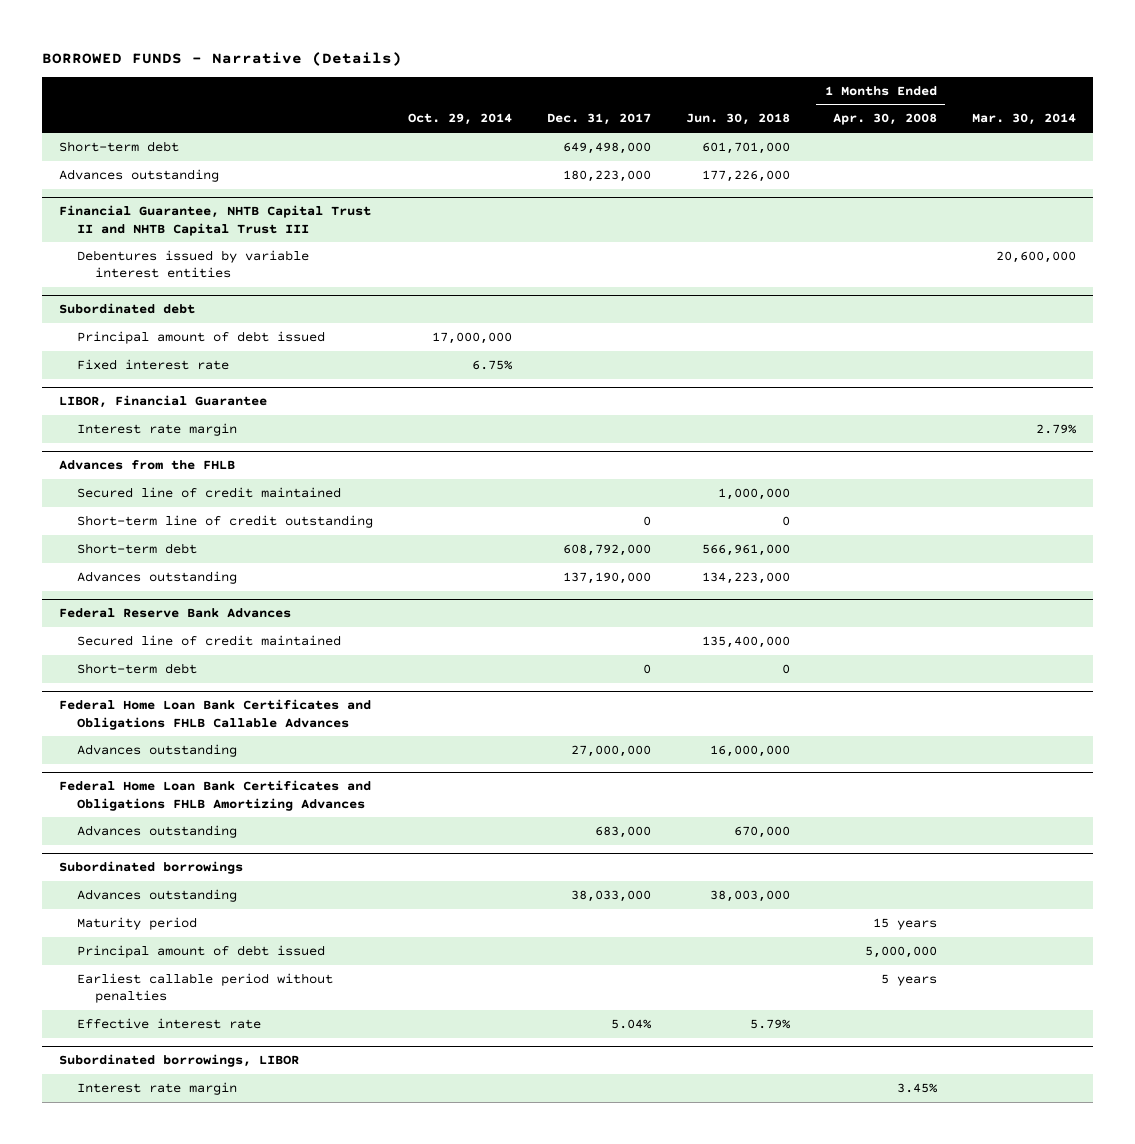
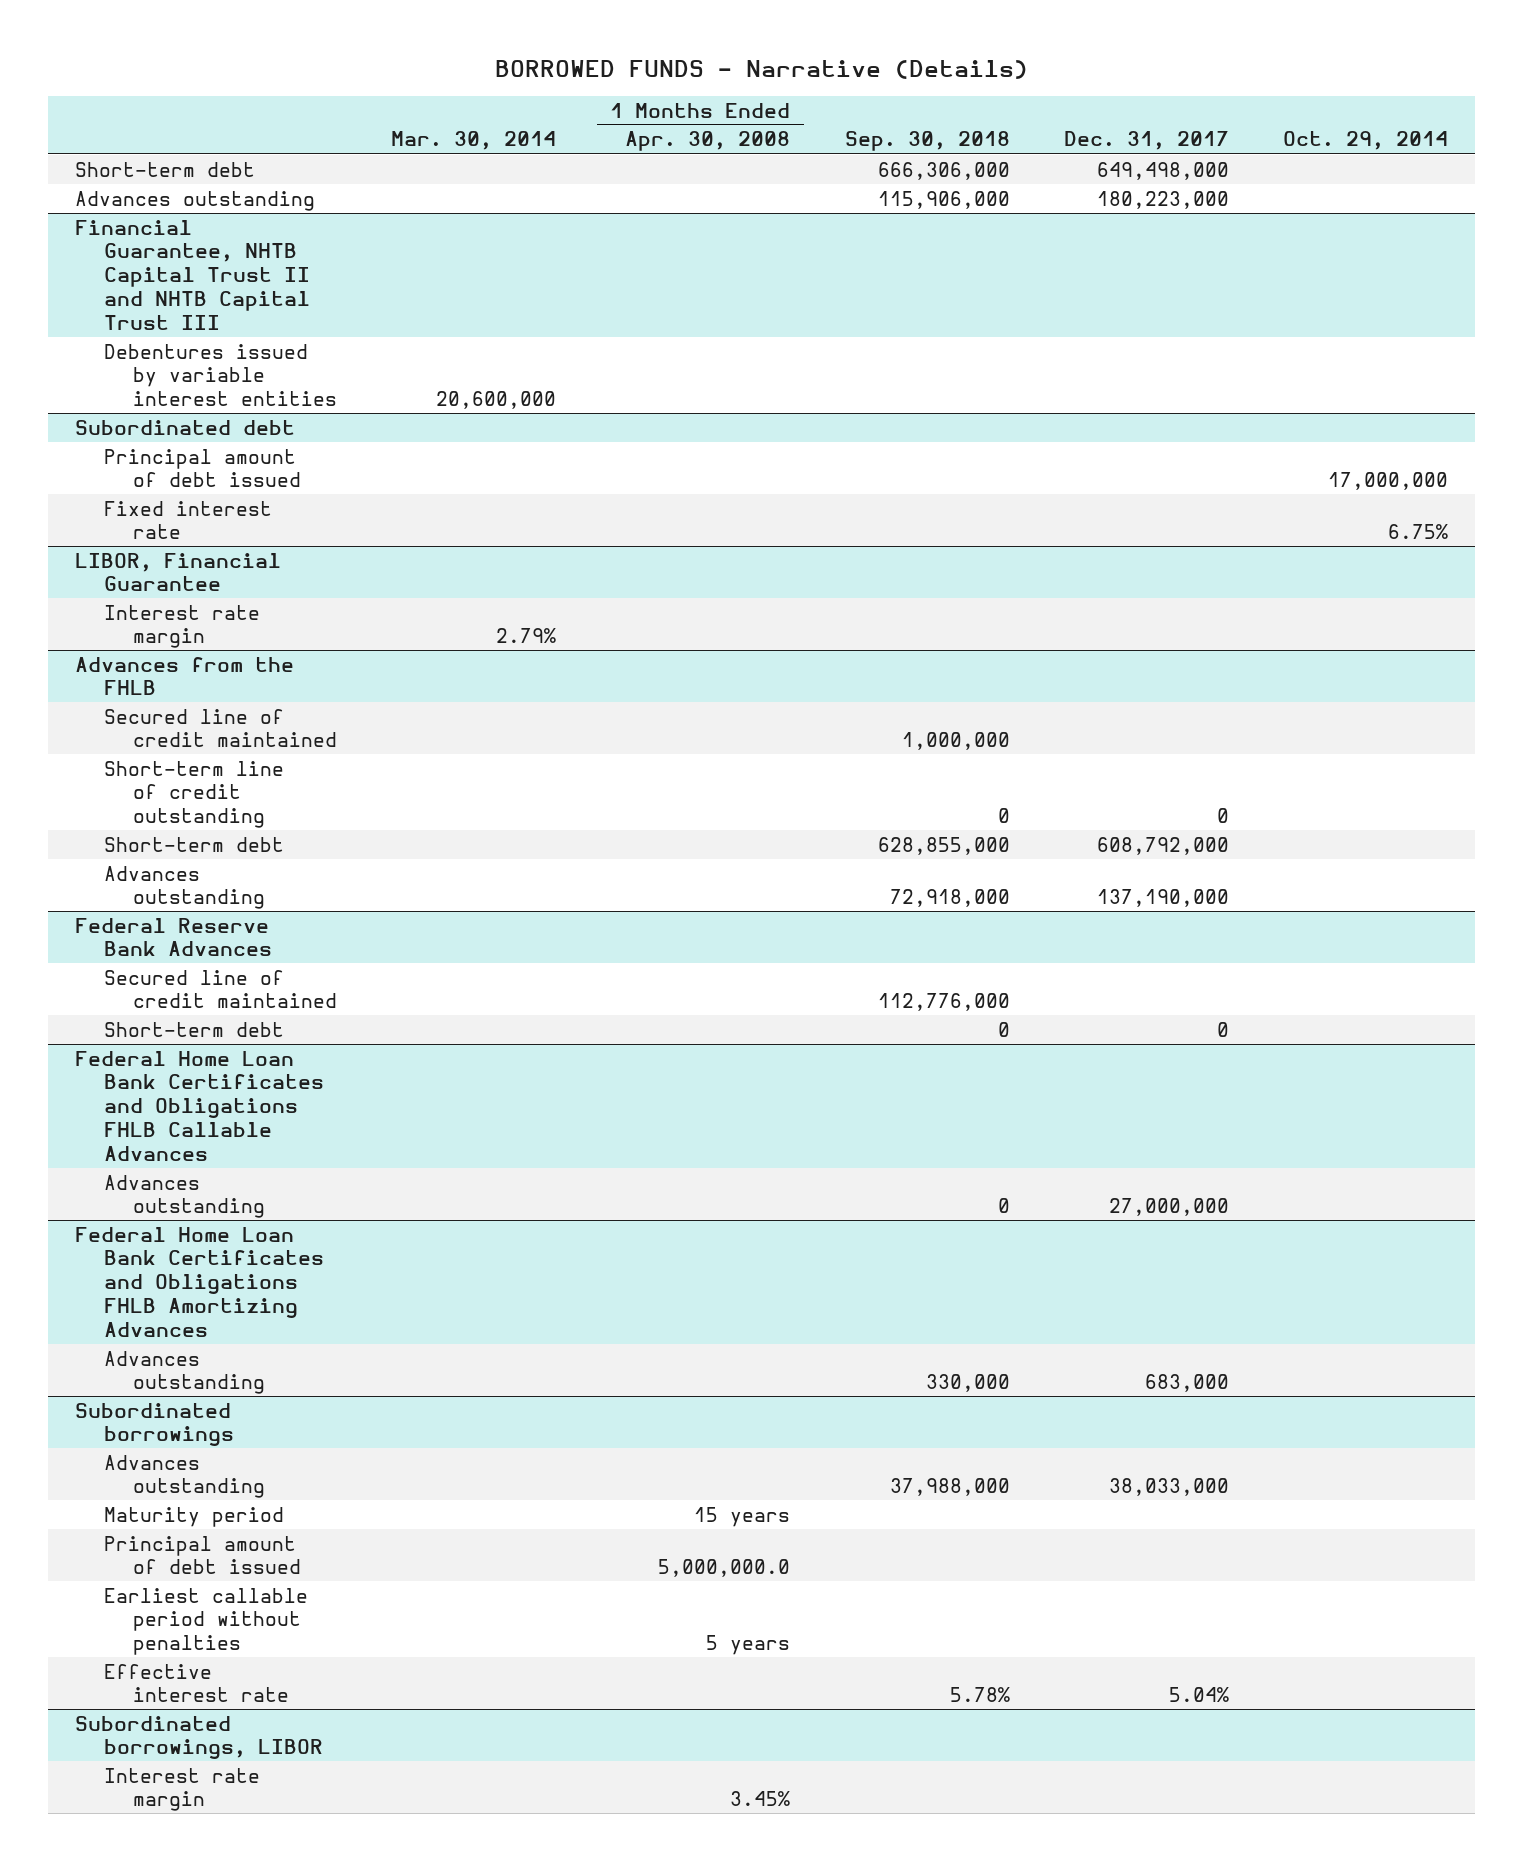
- | Oct. 29, 2014 | Dec. 31, 2017 | Jun. 30, 2018 | 1 Months Ended Apr. 30, 2008 | Mar. 30, 2014
+ | Mar. 30, 2014 | 1 Months Ended Apr. 30, 2008 | Sep. 30, 2018 | Dec. 31, 2017 | Oct. 29, 2014
@ Subordinated borrowings
- Principal amount of debt issued | | | | 5,000,000 |
+ Principal amount of debt issued | | 5,000,000.0 | | |

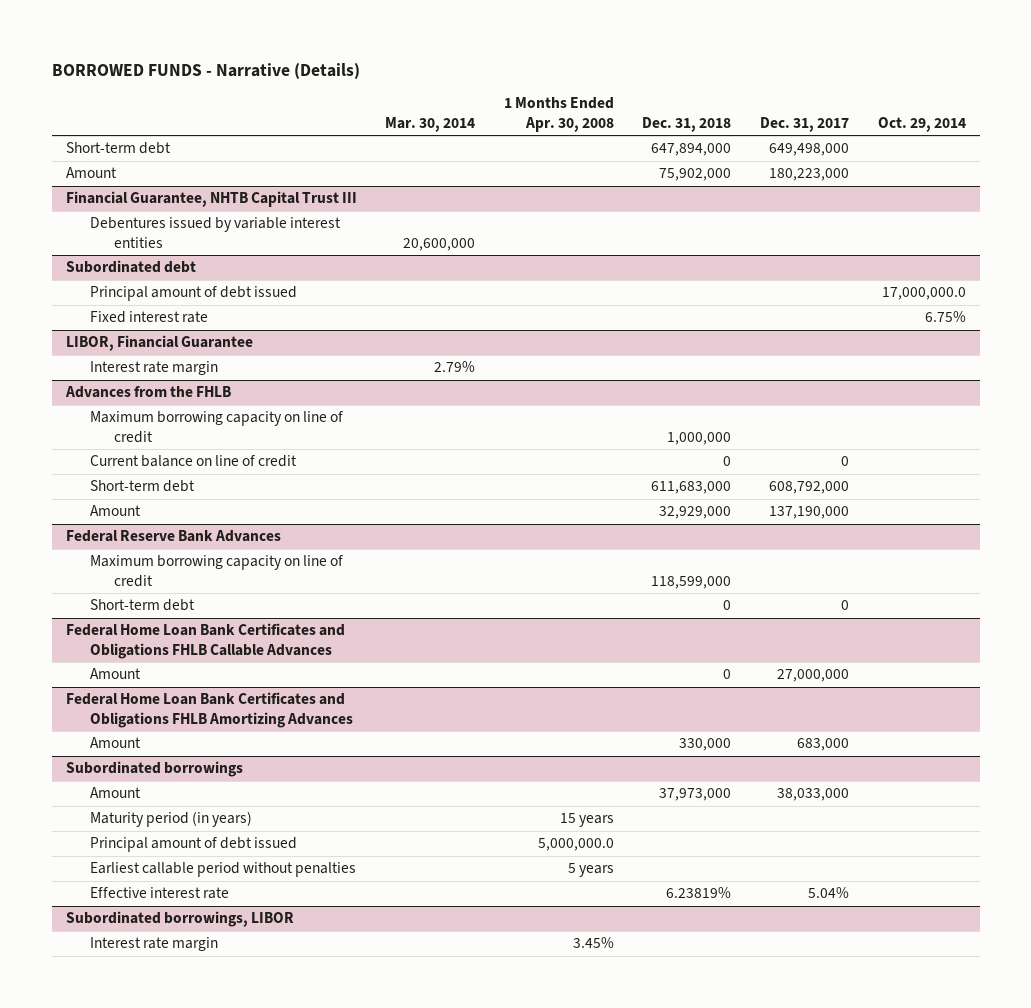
- | Mar. 30, 2014 | 1 Months Ended Apr. 30, 2008 | Sep. 30, 2018 | Dec. 31, 2017 | Oct. 29, 2014
+ | Mar. 30, 2014 | 1 Months Ended Apr. 30, 2008 | Dec. 31, 2018 | Dec. 31, 2017 | Oct. 29, 2014
- Advances outstanding | | | 115,906,000 | 180,223,000 |
- Financial Guarantee, NHTB Capital Trust II and NHTB Capital Trust III
+ Amount | | | 75,902,000 | 180,223,000 |
+ Financial Guarantee, NHTB Capital Trust III
@ Subordinated debt
- Principal amount of debt issued | | | | | 17,000,000
+ Principal amount of debt issued | | | | | 17,000,000.0
@ Advances from the FHLB
- Secured line of credit maintained | | | 1,000,000 | |
- Short-term line of credit outstanding | | | 0 | 0 |
+ Maximum borrowing capacity on line of credit | | | 1,000,000 | |
+ Current balance on line of credit | | | 0 | 0 |
- Advances outstanding | | | 72,918,000 | 137,190,000 |
+ Amount | | | 32,929,000 | 137,190,000 |
@ Federal Reserve Bank Advances
- Secured line of credit maintained | | | 112,776,000 | |
+ Maximum borrowing capacity on line of credit | | | 118,599,000 | |
@ Federal Home Loan Bank Certificates and Obligations FHLB Callable Advances
- Advances outstanding | | | 0 | 27,000,000 |
+ Amount | | | 0 | 27,000,000 |
@ Federal Home Loan Bank Certificates and Obligations FHLB Amortizing Advances
- Advances outstanding | | | 330,000 | 683,000 |
+ Amount | | | 330,000 | 683,000 |
@ Subordinated borrowings
- Advances outstanding | | | 37,988,000 | 38,033,000 |
- Maturity period | | 15 years | | |
+ Amount | | | 37,973,000 | 38,033,000 |
+ Maturity period (in years) | | 15 years | | |

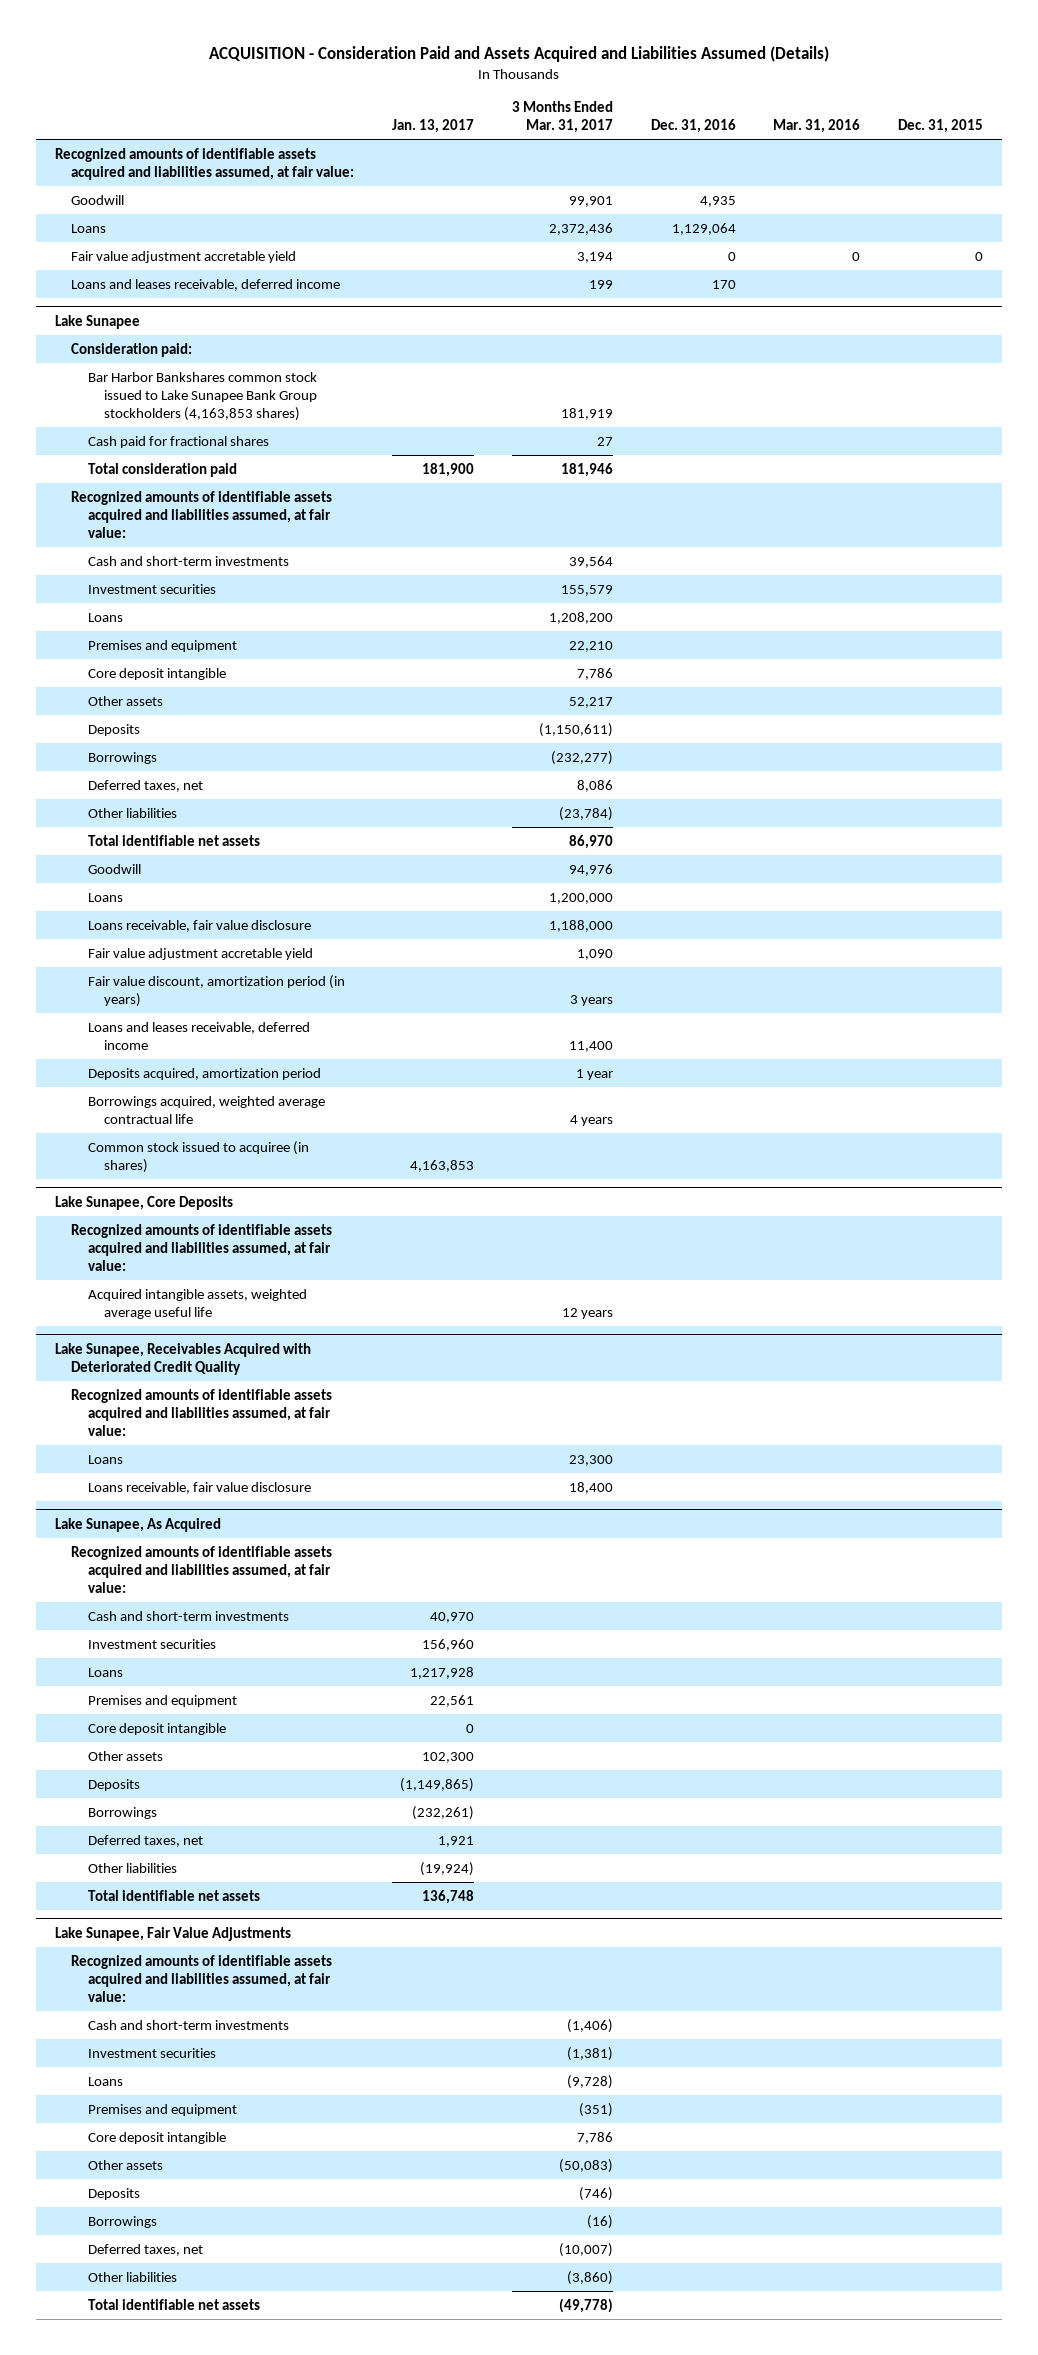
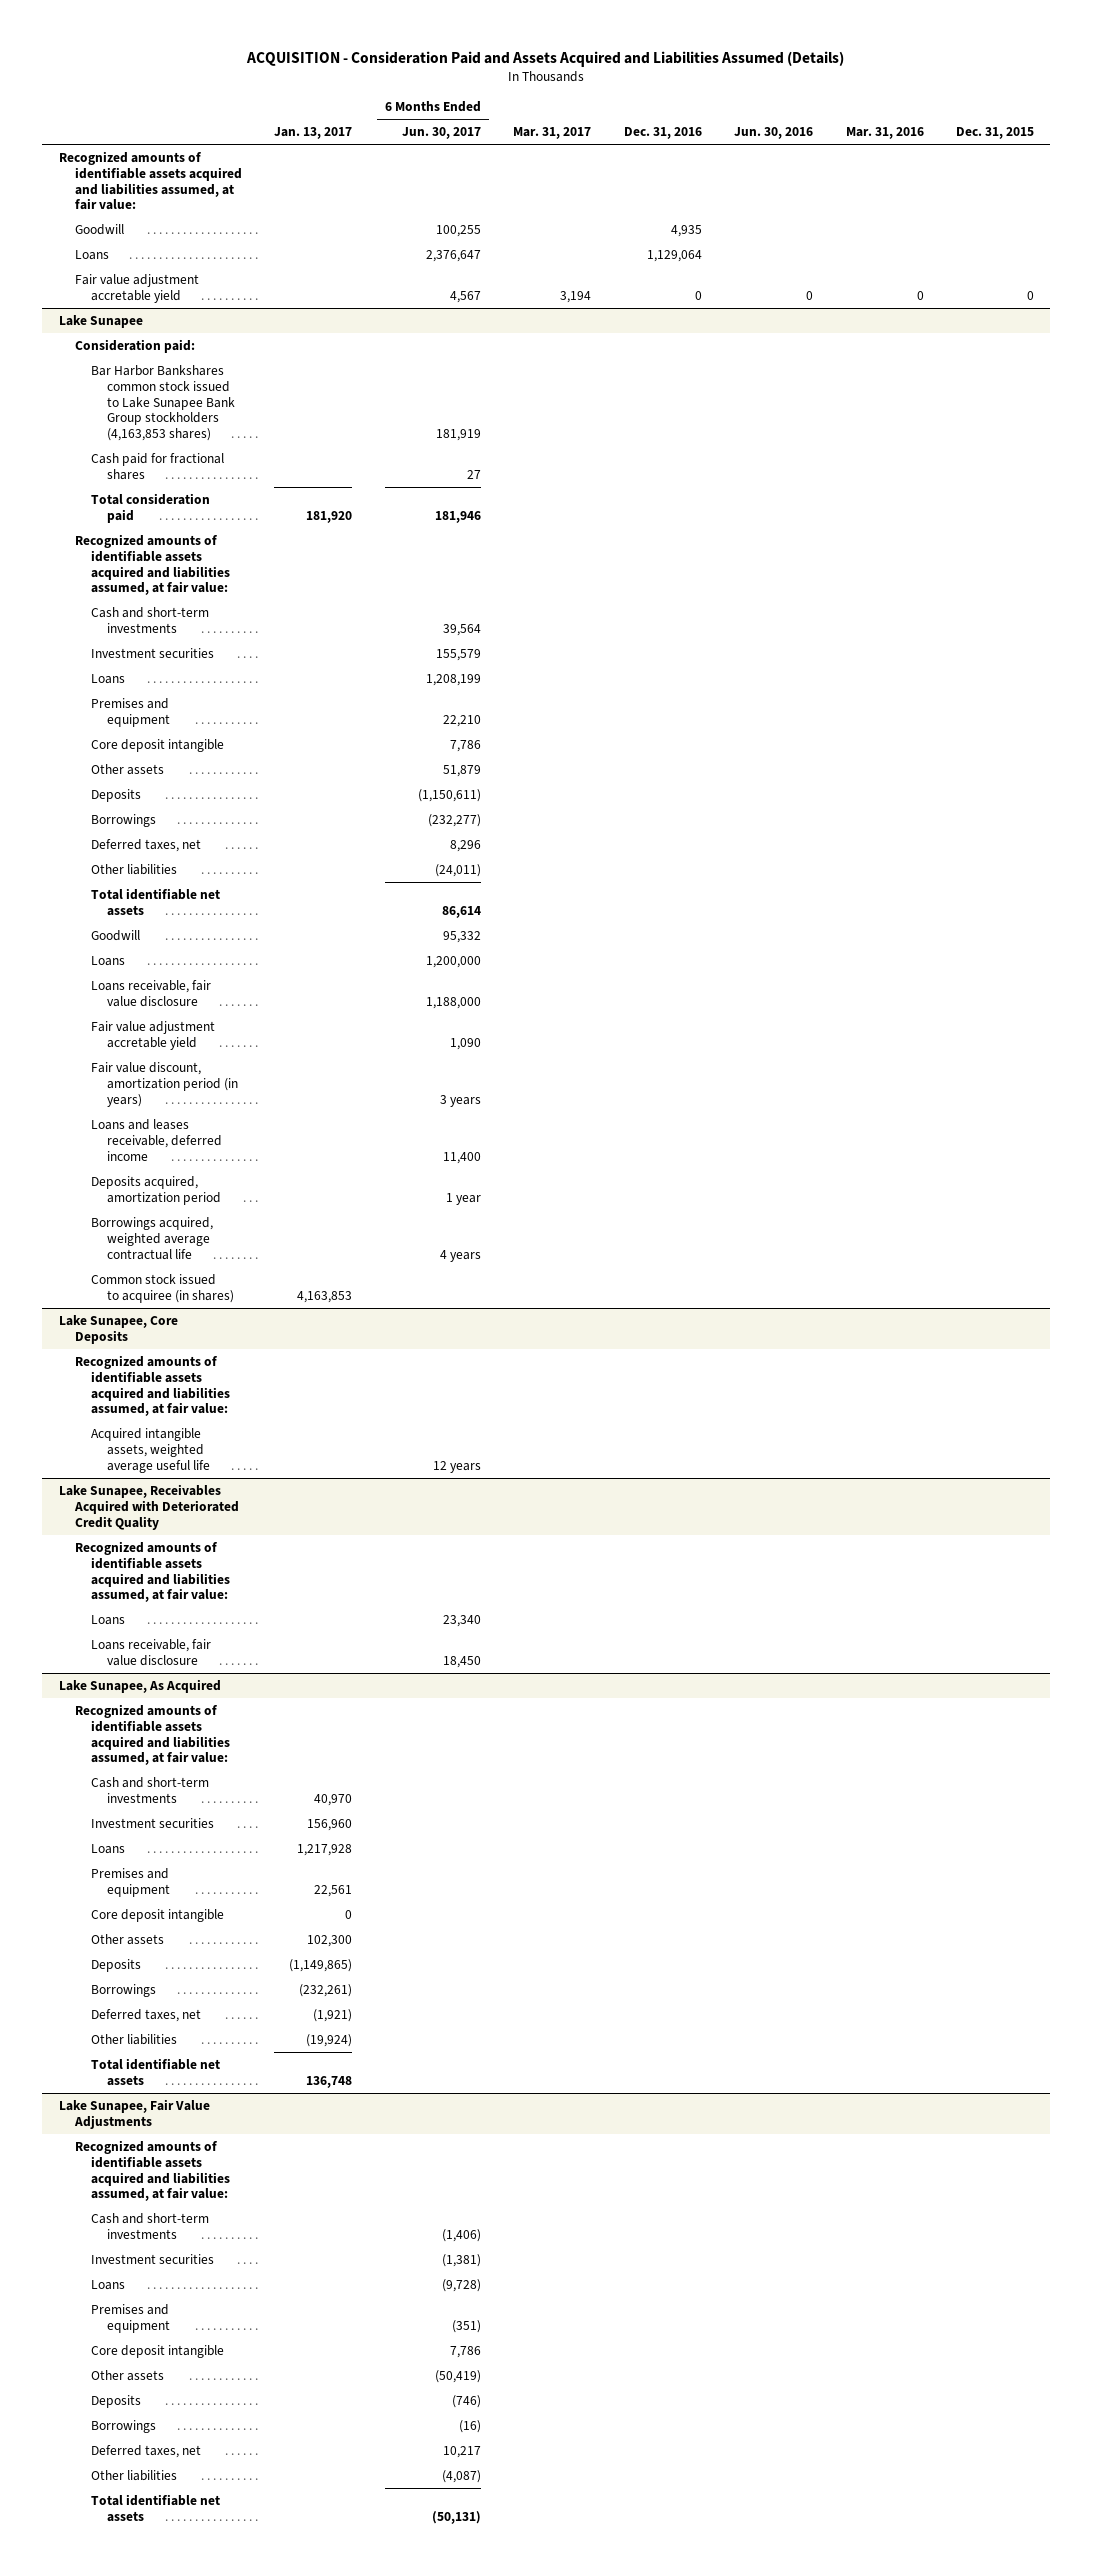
- | Jan. 13, 2017 | 3 Months Ended Mar. 31, 2017 | Dec. 31, 2016 | Mar. 31, 2016 | Dec. 31, 2015
+ | Jan. 13, 2017 | 6 Months Ended Jun. 30, 2017 | Mar. 31, 2017 | Dec. 31, 2016 | Jun. 30, 2016 | Mar. 31, 2016 | Dec. 31, 2015
- Loans and leases receivable, deferred income | | 199 | 170 | |
@ Lake Sunapee
- Total consideration paid | 181,900 | 181,946 | | |
+ Total consideration paid | 181,920 | 181,946 | | | | |
@ Lake Sunapee, As Acquired
- Deferred taxes, net | 1,921 | | | |
+ Deferred taxes, net | (1,921) | | | | | |

